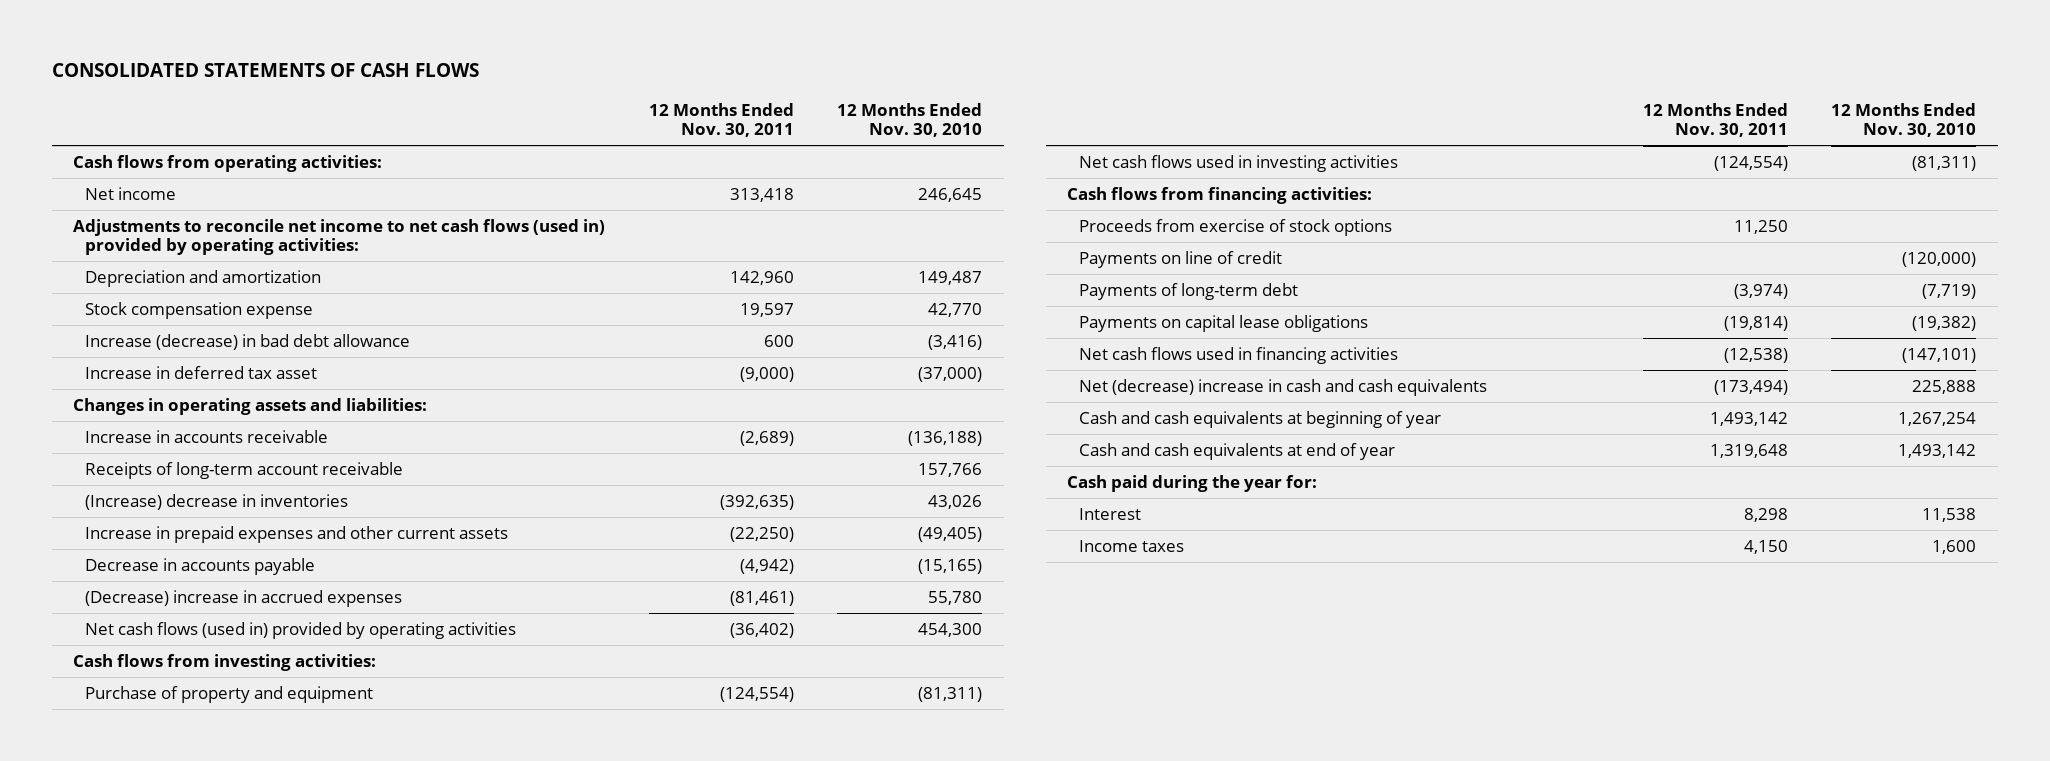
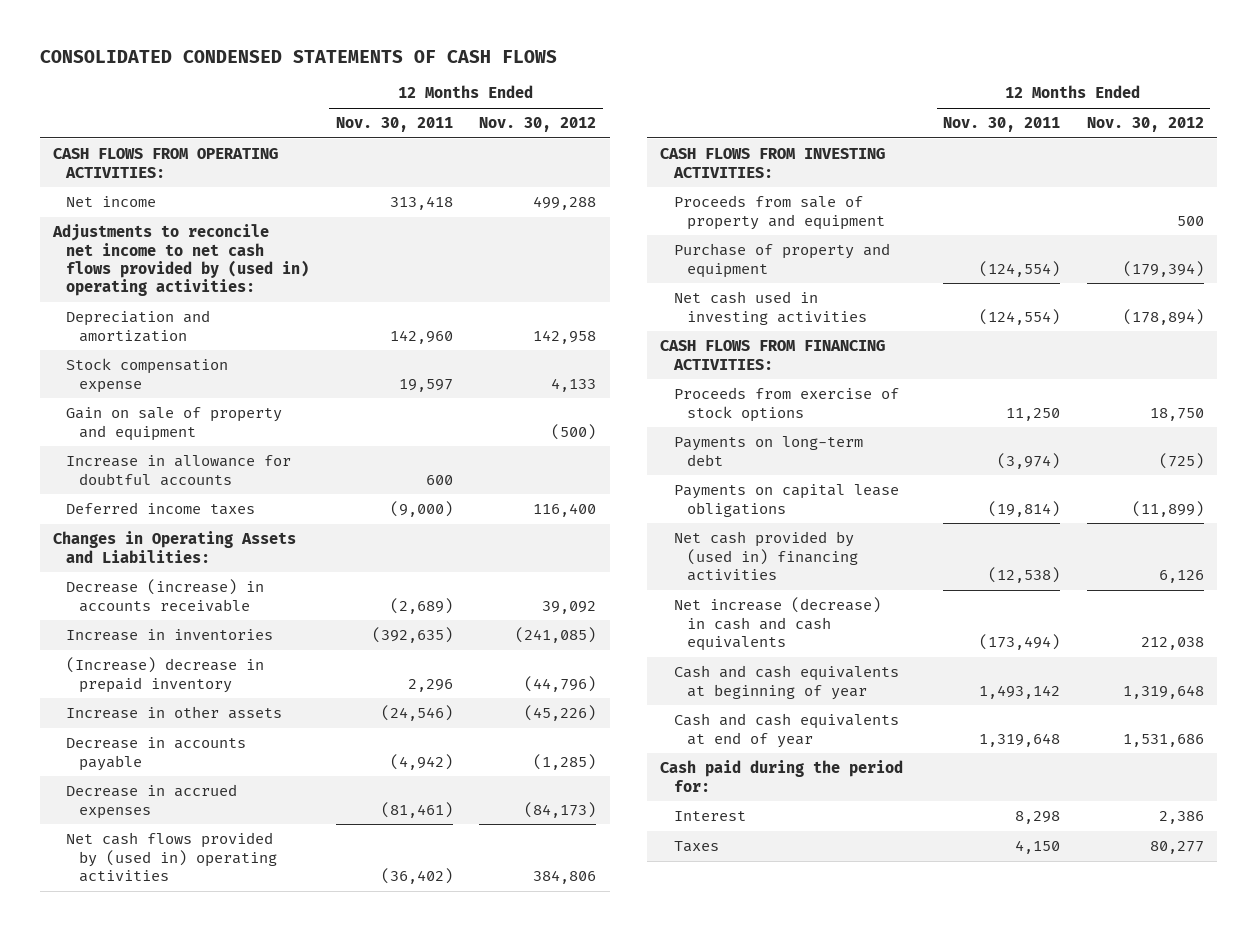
- CONSOLIDATED STATEMENTS OF CASH FLOWS
+ CONSOLIDATED CONDENSED STATEMENTS OF CASH FLOWS
- | 12 Months Ended Nov. 30, 2011 | 12 Months Ended Nov. 30, 2010
+ | 12 Months Ended Nov. 30, 2011 | 12 Months Ended Nov. 30, 2012
- Cash flows from operating activities:
+ CASH FLOWS FROM OPERATING ACTIVITIES:
- Adjustments to reconcile net income to net cash flows (used in) provided by operating activities:
+ Adjustments to reconcile net income to net cash flows provided by (used in) operating activities:
- Increase (decrease) in bad debt allowance | 600 | (3,416)
- Increase in deferred tax asset | (9,000) | (37,000)
- Changes in operating assets and liabilities:
- Increase in accounts receivable | (2,689) | (136,188)
- Receipts of long-term account receivable | | 157,766
- (Increase) decrease in inventories | (392,635) | 43,026
- Increase in prepaid expenses and other current assets | (22,250) | (49,405)
+ Gain on sale of property and equipment | | (500)
+ Increase in allowance for doubtful accounts | 600 |
+ Deferred income taxes | (9,000) | 116,400
+ Changes in Operating Assets and Liabilities:
+ Decrease (increase) in accounts receivable | (2,689) | 39,092
+ Increase in inventories | (392,635) | (241,085)
+ (Increase) decrease in prepaid inventory | 2,296 | (44,796)
+ Increase in other assets | (24,546) | (45,226)
- (Decrease) increase in accrued expenses | (81,461) | 55,780
- Net cash flows (used in) provided by operating activities | (36,402) | 454,300
- Cash flows from investing activities:
+ Decrease in accrued expenses | (81,461) | (84,173)
+ Net cash flows provided by (used in) operating activities | (36,402) | 384,806
+ CASH FLOWS FROM INVESTING ACTIVITIES:
+ Proceeds from sale of property and equipment | | 500
- Net cash flows used in investing activities | (124,554) | (81,311)
- Cash flows from financing activities:
+ Net cash used in investing activities | (124,554) | (178,894)
+ CASH FLOWS FROM FINANCING ACTIVITIES:
- Payments on line of credit | | (120,000)
- Payments of long-term debt | (3,974) | (7,719)
+ Payments on long-term debt | (3,974) | (725)
- Net cash flows used in financing activities | (12,538) | (147,101)
- Net (decrease) increase in cash and cash equivalents | (173,494) | 225,888
+ Net cash provided by (used in) financing activities | (12,538) | 6,126
+ Net increase (decrease) in cash and cash equivalents | (173,494) | 212,038
- Cash paid during the year for:
+ Cash paid during the period for:
- Income taxes | 4,150 | 1,600
+ Taxes | 4,150 | 80,277

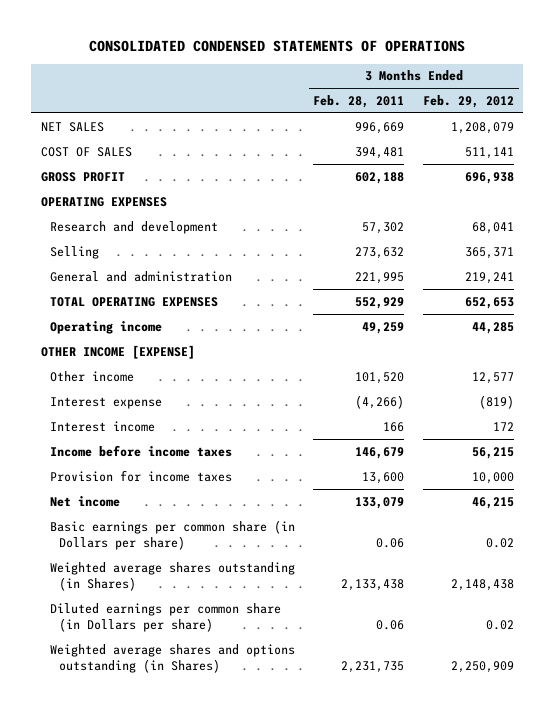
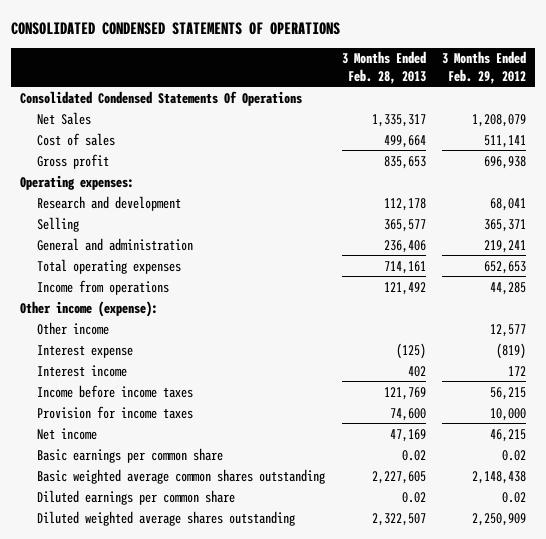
- | 3 Months Ended Feb. 28, 2011 | 3 Months Ended Feb. 29, 2012
+ | 3 Months Ended Feb. 28, 2013 | 3 Months Ended Feb. 29, 2012
- NET SALES | 996,669 | 1,208,079
- COST OF SALES | 394,481 | 511,141
- GROSS PROFIT | 602,188 | 696,938
- OPERATING EXPENSES
+ Consolidated Condensed Statements Of Operations
+ Net Sales | 1,335,317 | 1,208,079
+ Cost of sales | 499,664 | 511,141
+ Gross profit | 835,653 | 696,938
+ Operating expenses:
- TOTAL OPERATING EXPENSES | 552,929 | 652,653
- Operating income | 49,259 | 44,285
- OTHER INCOME [EXPENSE]
+ Total operating expenses | 714,161 | 652,653
+ Income from operations | 121,492 | 44,285
+ Other income (expense):
- Basic earnings per common share (in Dollars per share) | 0.06 | 0.02
- Weighted average shares outstanding (in Shares) | 2,133,438 | 2,148,438
- Diluted earnings per common share (in Dollars per share) | 0.06 | 0.02
- Weighted average shares and options outstanding (in Shares) | 2,231,735 | 2,250,909
+ Basic earnings per common share | 0.02 | 0.02
+ Basic weighted average common shares outstanding | 2,227,605 | 2,148,438
+ Diluted earnings per common share | 0.02 | 0.02
+ Diluted weighted average shares outstanding | 2,322,507 | 2,250,909

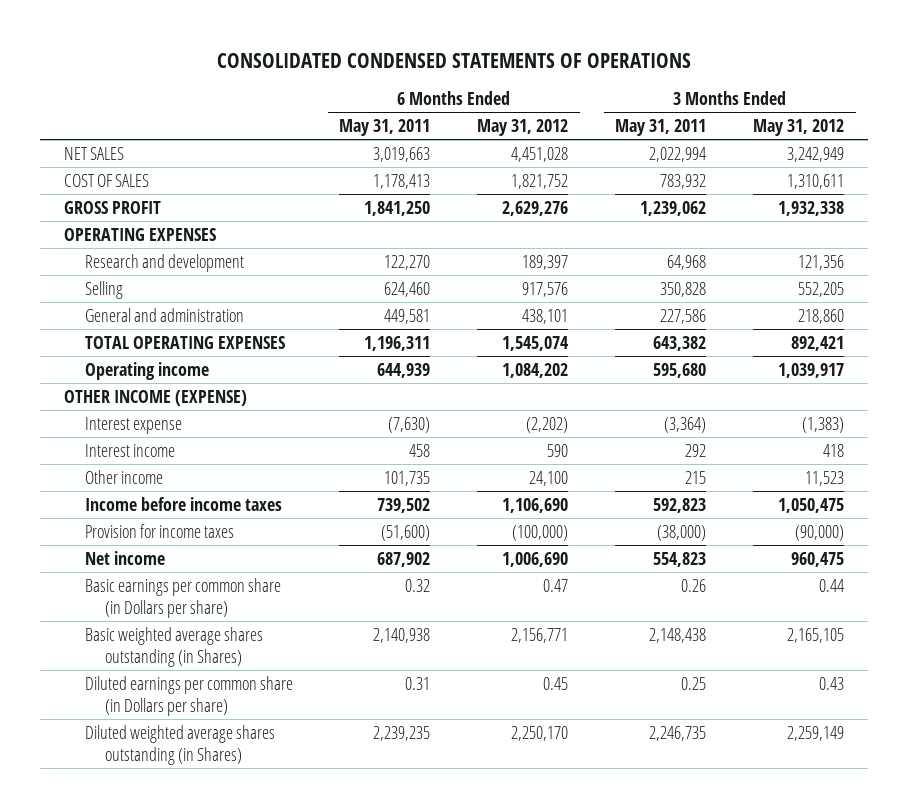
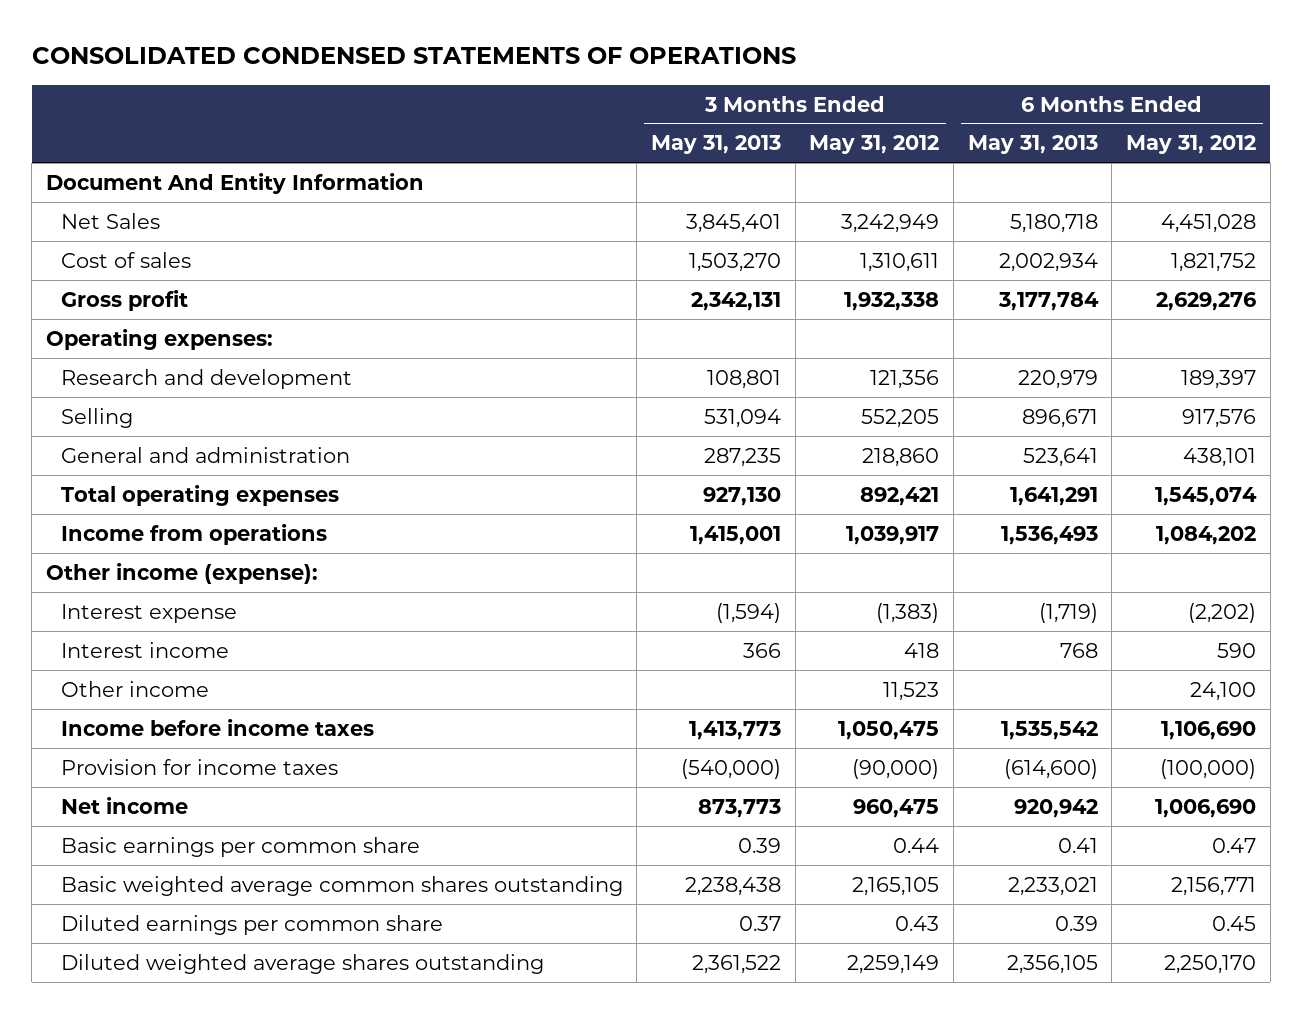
- | 6 Months Ended May 31, 2011 | 6 Months Ended May 31, 2012 | 3 Months Ended May 31, 2011 | 3 Months Ended May 31, 2012
+ | 3 Months Ended May 31, 2013 | 3 Months Ended May 31, 2012 | 6 Months Ended May 31, 2013 | 6 Months Ended May 31, 2012
- NET SALES | 3,019,663 | 4,451,028 | 2,022,994 | 3,242,949
- COST OF SALES | 1,178,413 | 1,821,752 | 783,932 | 1,310,611
- GROSS PROFIT | 1,841,250 | 2,629,276 | 1,239,062 | 1,932,338
- OPERATING EXPENSES
+ Document And Entity Information
+ Net Sales | 3,845,401 | 3,242,949 | 5,180,718 | 4,451,028
+ Cost of sales | 1,503,270 | 1,310,611 | 2,002,934 | 1,821,752
+ Gross profit | 2,342,131 | 1,932,338 | 3,177,784 | 2,629,276
+ Operating expenses:
- TOTAL OPERATING EXPENSES | 1,196,311 | 1,545,074 | 643,382 | 892,421
- Operating income | 644,939 | 1,084,202 | 595,680 | 1,039,917
- OTHER INCOME (EXPENSE)
+ Total operating expenses | 927,130 | 892,421 | 1,641,291 | 1,545,074
+ Income from operations | 1,415,001 | 1,039,917 | 1,536,493 | 1,084,202
+ Other income (expense):
- Basic earnings per common share (in Dollars per share) | 0.32 | 0.47 | 0.26 | 0.44
- Basic weighted average shares outstanding (in Shares) | 2,140,938 | 2,156,771 | 2,148,438 | 2,165,105
- Diluted earnings per common share (in Dollars per share) | 0.31 | 0.45 | 0.25 | 0.43
- Diluted weighted average shares outstanding (in Shares) | 2,239,235 | 2,250,170 | 2,246,735 | 2,259,149
+ Basic earnings per common share | 0.39 | 0.44 | 0.41 | 0.47
+ Basic weighted average common shares outstanding | 2,238,438 | 2,165,105 | 2,233,021 | 2,156,771
+ Diluted earnings per common share | 0.37 | 0.43 | 0.39 | 0.45
+ Diluted weighted average shares outstanding | 2,361,522 | 2,259,149 | 2,356,105 | 2,250,170

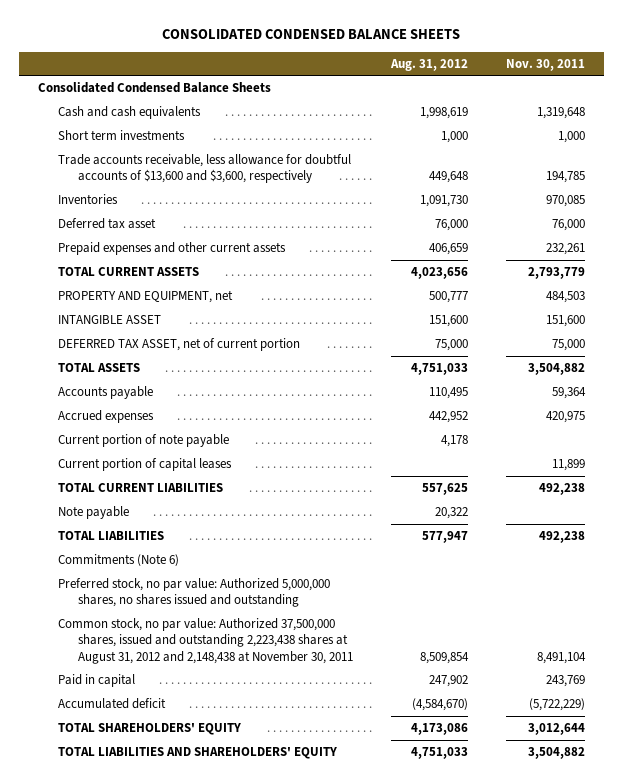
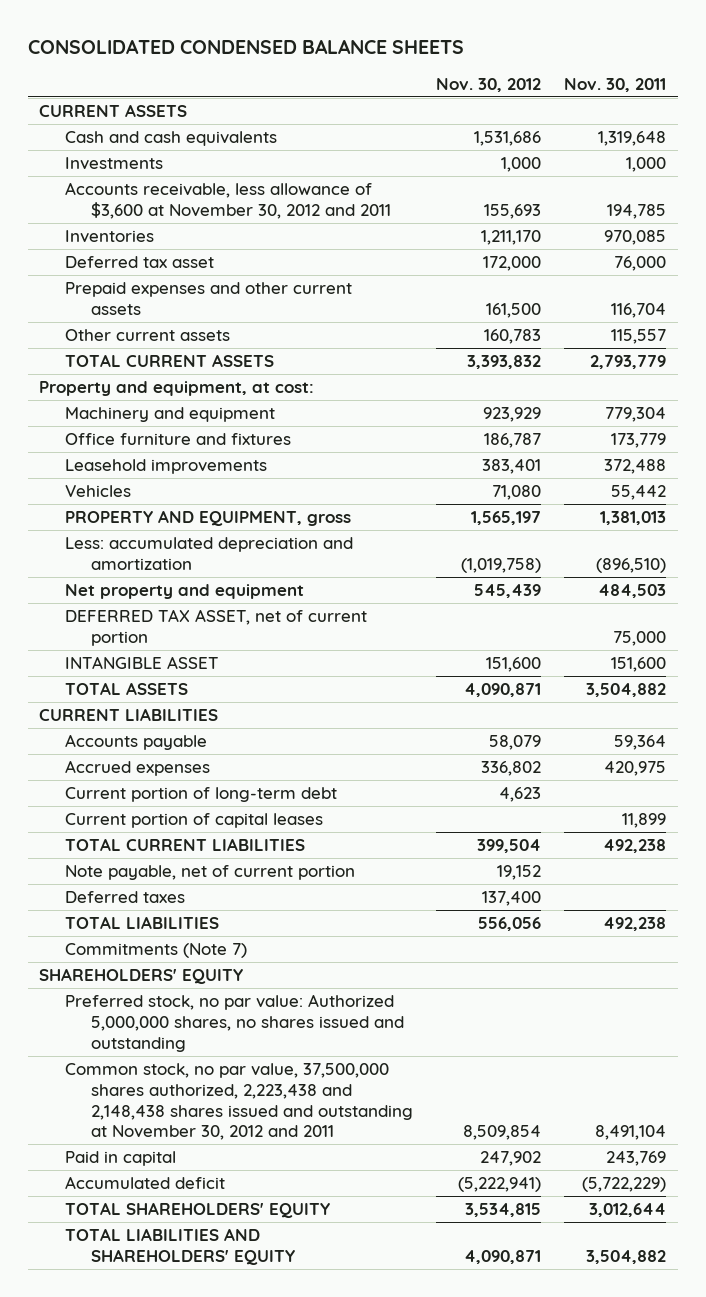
- | Aug. 31, 2012 | Nov. 30, 2011
+ | Nov. 30, 2012 | Nov. 30, 2011
- Consolidated Condensed Balance Sheets
+ CURRENT ASSETS
- Short term investments | 1,000 | 1,000
- Trade accounts receivable, less allowance for doubtful accounts of $13,600 and $3,600, respectively | 449,648 | 194,785
+ Investments | 1,000 | 1,000
+ Accounts receivable, less allowance of $3,600 at November 30, 2012 and 2011 | 155,693 | 194,785
- Prepaid expenses and other current assets | 406,659 | 232,261
+ Prepaid expenses and other current assets | 161,500 | 116,704
+ Other current assets | 160,783 | 115,557
- PROPERTY AND EQUIPMENT, net | 500,777 | 484,503
+ Property and equipment, at cost:
+ Machinery and equipment | 923,929 | 779,304
+ Office furniture and fixtures | 186,787 | 173,779
+ Leasehold improvements | 383,401 | 372,488
+ Vehicles | 71,080 | 55,442
+ PROPERTY AND EQUIPMENT, gross | 1,565,197 | 1,381,013
+ Less: accumulated depreciation and amortization | (1,019,758) | (896,510)
+ Net property and equipment | 545,439 | 484,503
moved down: INTANGIBLE ASSET | 151,600 | 151,600
+ CURRENT LIABILITIES
- Current portion of note payable | 4,178 |
+ Current portion of long-term debt | 4,623 |
- Note payable | 20,322 |
+ Note payable, net of current portion | 19,152 |
+ Deferred taxes | 137,400 |
- Commitments (Note 6)
+ Commitments (Note 7)
+ SHAREHOLDERS' EQUITY
- Common stock, no par value: Authorized 37,500,000 shares, issued and outstanding 2,223,438 shares at August 31, 2012 and 2,148,438 at November 30, 2011 | 8,509,854 | 8,491,104
+ Common stock, no par value, 37,500,000 shares authorized, 2,223,438 and 2,148,438 shares issued and outstanding at November 30, 2012 and 2011 | 8,509,854 | 8,491,104

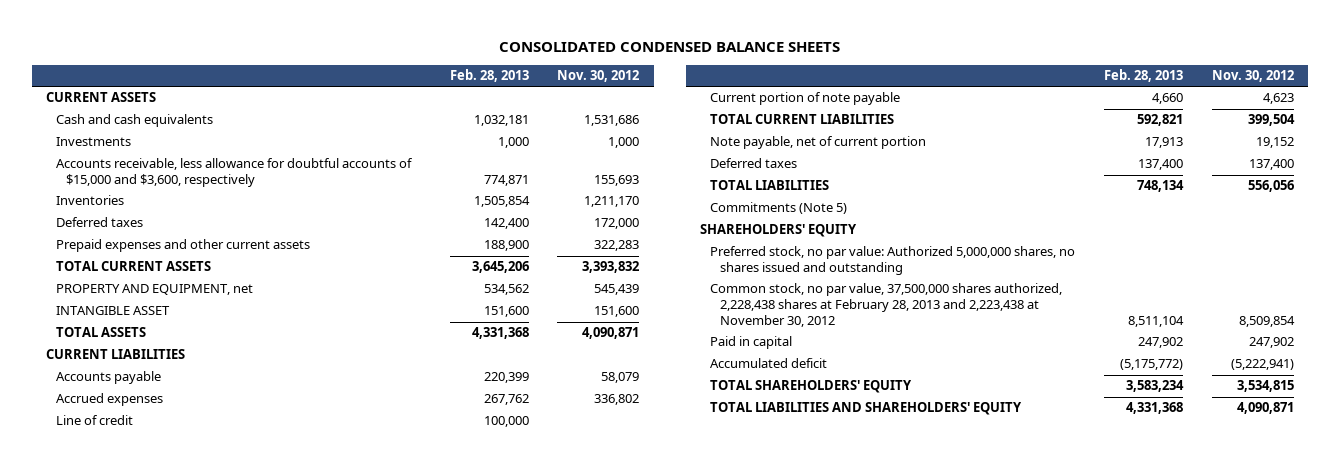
- | Nov. 30, 2012 | Nov. 30, 2011
+ | Feb. 28, 2013 | Nov. 30, 2012
- Accounts receivable, less allowance of $3,600 at November 30, 2012 and 2011 | 155,693 | 194,785
+ Accounts receivable, less allowance for doubtful accounts of $15,000 and $3,600, respectively | 774,871 | 155,693
- Deferred tax asset | 172,000 | 76,000
- Prepaid expenses and other current assets | 161,500 | 116,704
- Other current assets | 160,783 | 115,557
+ Deferred taxes | 142,400 | 172,000
+ Prepaid expenses and other current assets | 188,900 | 322,283
- Property and equipment, at cost:
- Machinery and equipment | 923,929 | 779,304
- Office furniture and fixtures | 186,787 | 173,779
- Leasehold improvements | 383,401 | 372,488
- Vehicles | 71,080 | 55,442
- PROPERTY AND EQUIPMENT, gross | 1,565,197 | 1,381,013
- Less: accumulated depreciation and amortization | (1,019,758) | (896,510)
- Net property and equipment | 545,439 | 484,503
- DEFERRED TAX ASSET, net of current portion | | 75,000
+ PROPERTY AND EQUIPMENT, net | 534,562 | 545,439
- Current portion of long-term debt | 4,623 |
- Current portion of capital leases | | 11,899
+ Line of credit | 100,000 |
+ Current portion of note payable | 4,660 | 4,623
- Commitments (Note 7)
+ Commitments (Note 5)
- Common stock, no par value, 37,500,000 shares authorized, 2,223,438 and 2,148,438 shares issued and outstanding at November 30, 2012 and 2011 | 8,509,854 | 8,491,104
+ Common stock, no par value, 37,500,000 shares authorized, 2,228,438 shares at February 28, 2013 and 2,223,438 at November 30, 2012 | 8,511,104 | 8,509,854

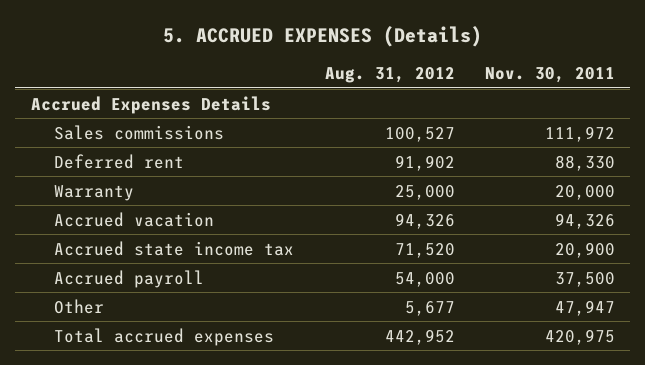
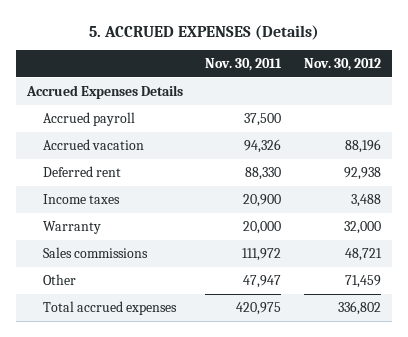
- | Aug. 31, 2012 | Nov. 30, 2011
+ | Nov. 30, 2011 | Nov. 30, 2012
moved up: Accrued payroll | 37,500 |
moved up: Accrued vacation | 94,326 | 88,196
+ Income taxes | 20,900 | 3,488
- Accrued state income tax | 71,520 | 20,900
moved down: Sales commissions | 111,972 | 48,721

